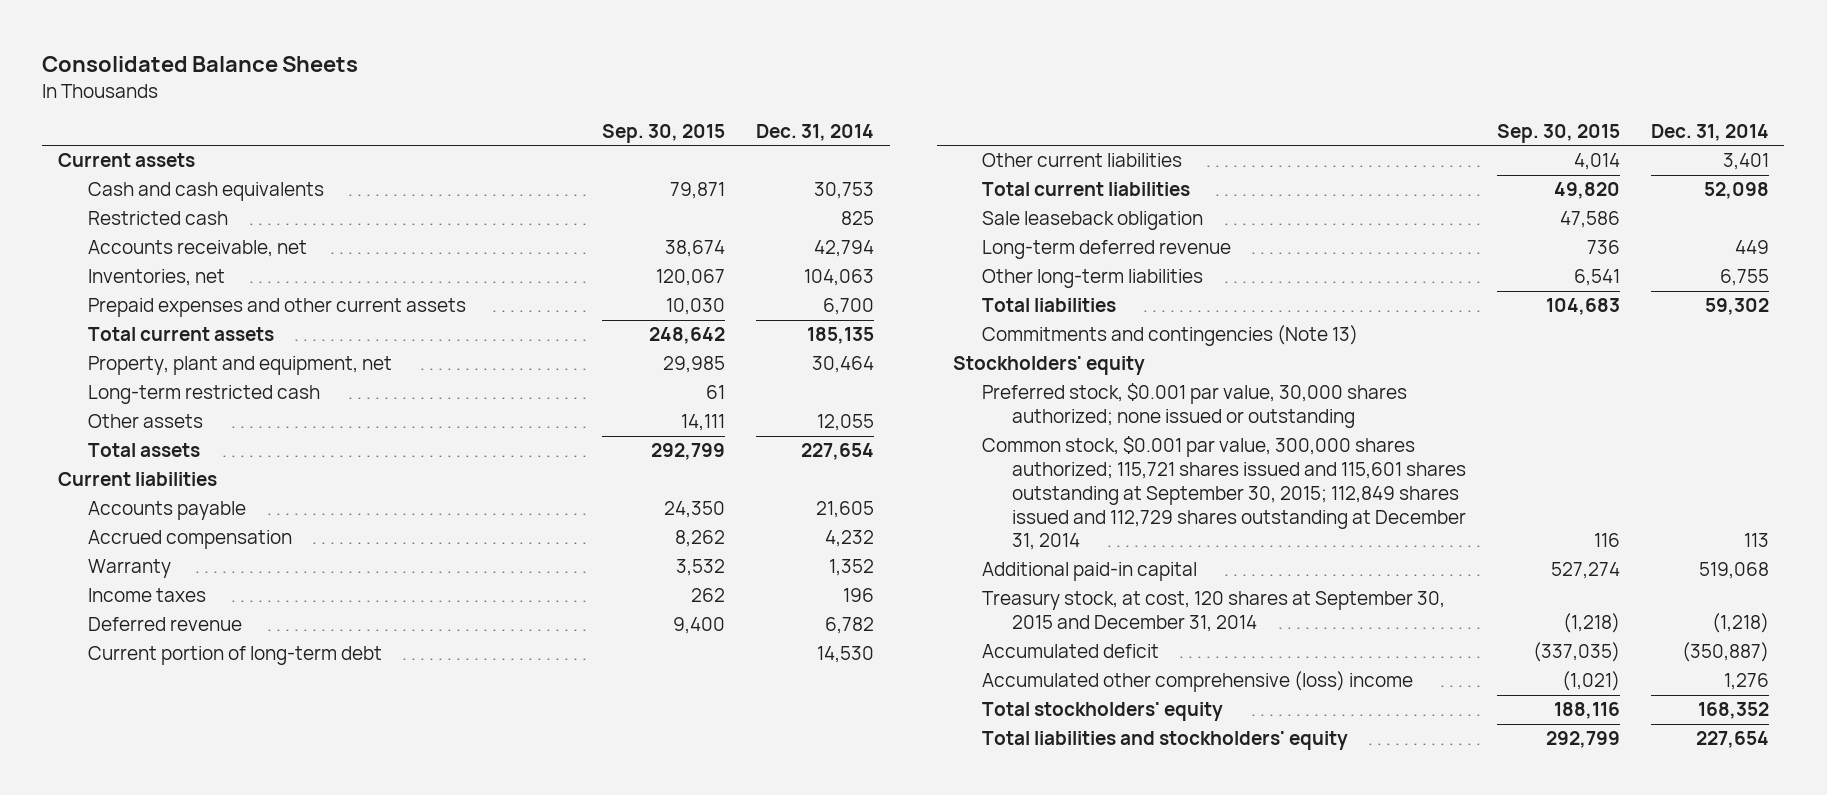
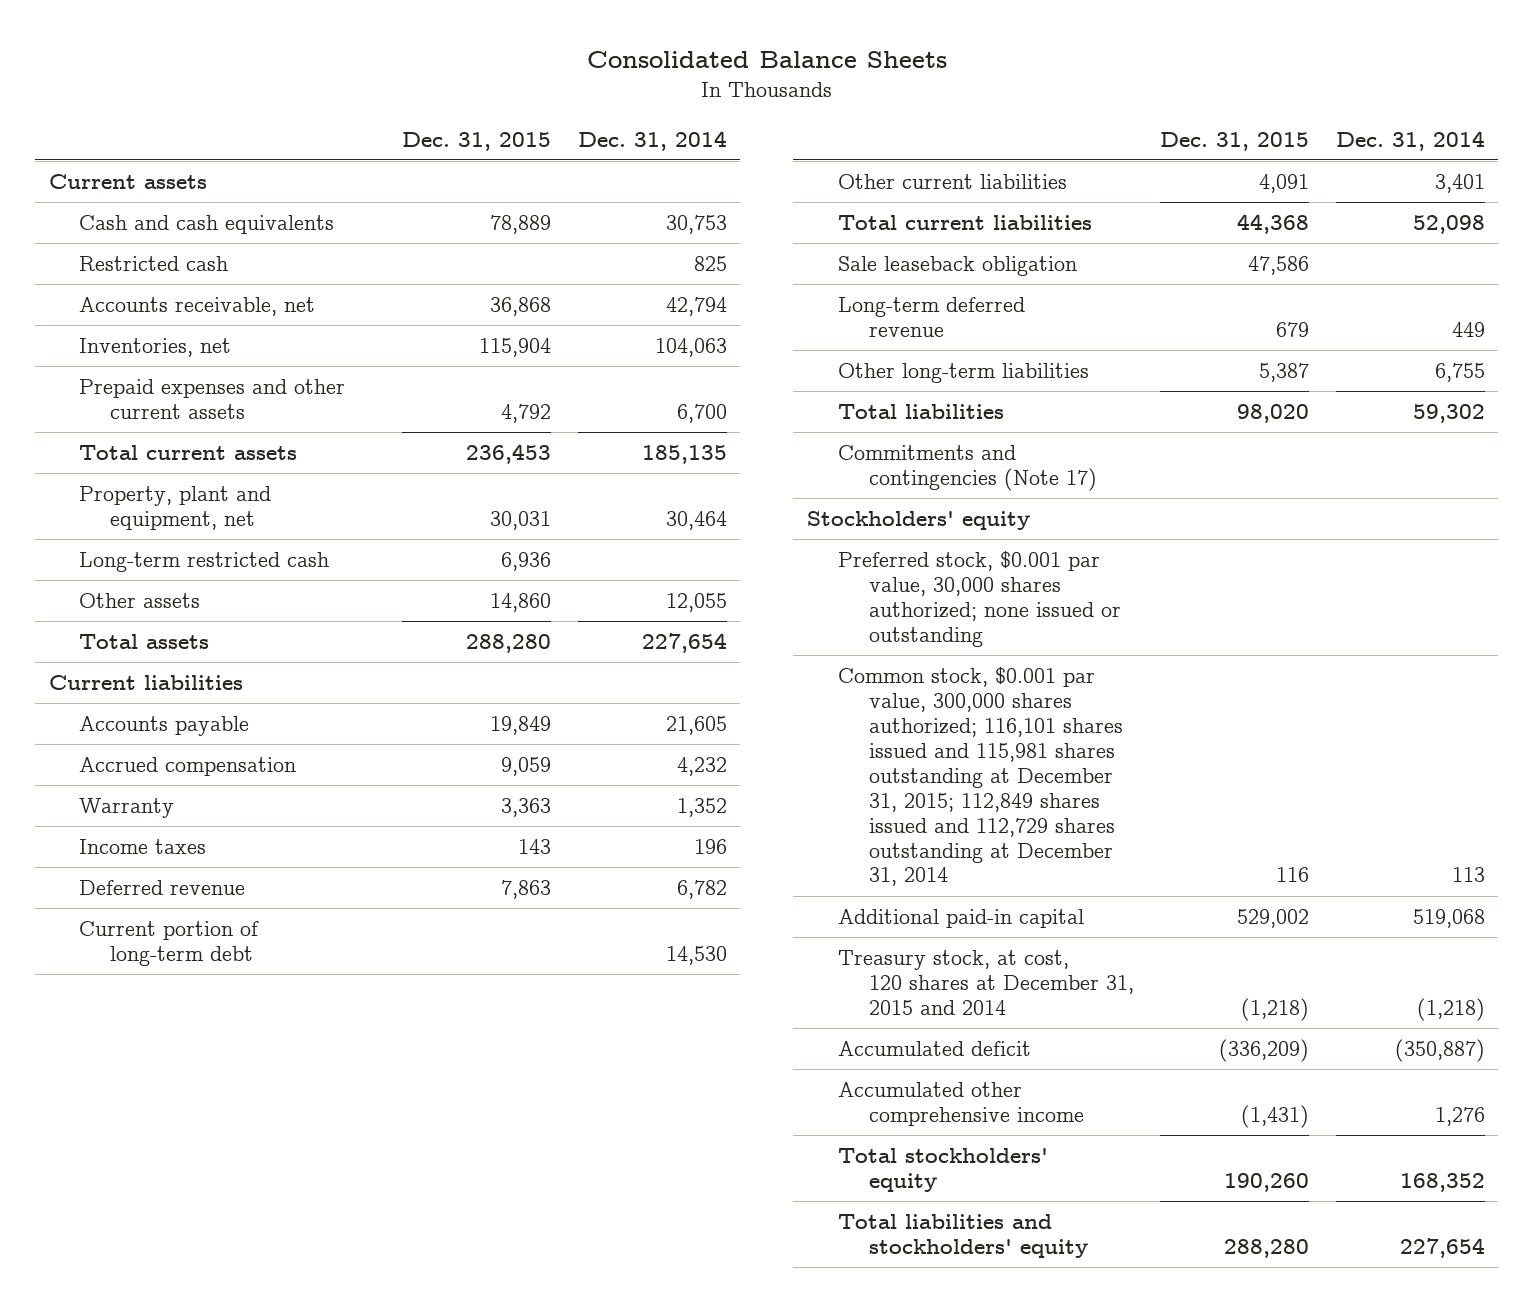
- | Sep. 30, 2015 | Dec. 31, 2014
+ | Dec. 31, 2015 | Dec. 31, 2014
- Commitments and contingencies (Note 13)
+ Commitments and contingencies (Note 17)
- Common stock, $0.001 par value, 300,000 shares authorized; 115,721 shares issued and 115,601 shares outstanding at September 30, 2015; 112,849 shares issued and 112,729 shares outstanding at December 31, 2014 | 116 | 113
+ Common stock, $0.001 par value, 300,000 shares authorized; 116,101 shares issued and 115,981 shares outstanding at December 31, 2015; 112,849 shares issued and 112,729 shares outstanding at December 31, 2014 | 116 | 113
- Treasury stock, at cost, 120 shares at September 30, 2015 and December 31, 2014 | (1,218) | (1,218)
+ Treasury stock, at cost, 120 shares at December 31, 2015 and 2014 | (1,218) | (1,218)
- Accumulated other comprehensive (loss) income | (1,021) | 1,276
+ Accumulated other comprehensive income | (1,431) | 1,276

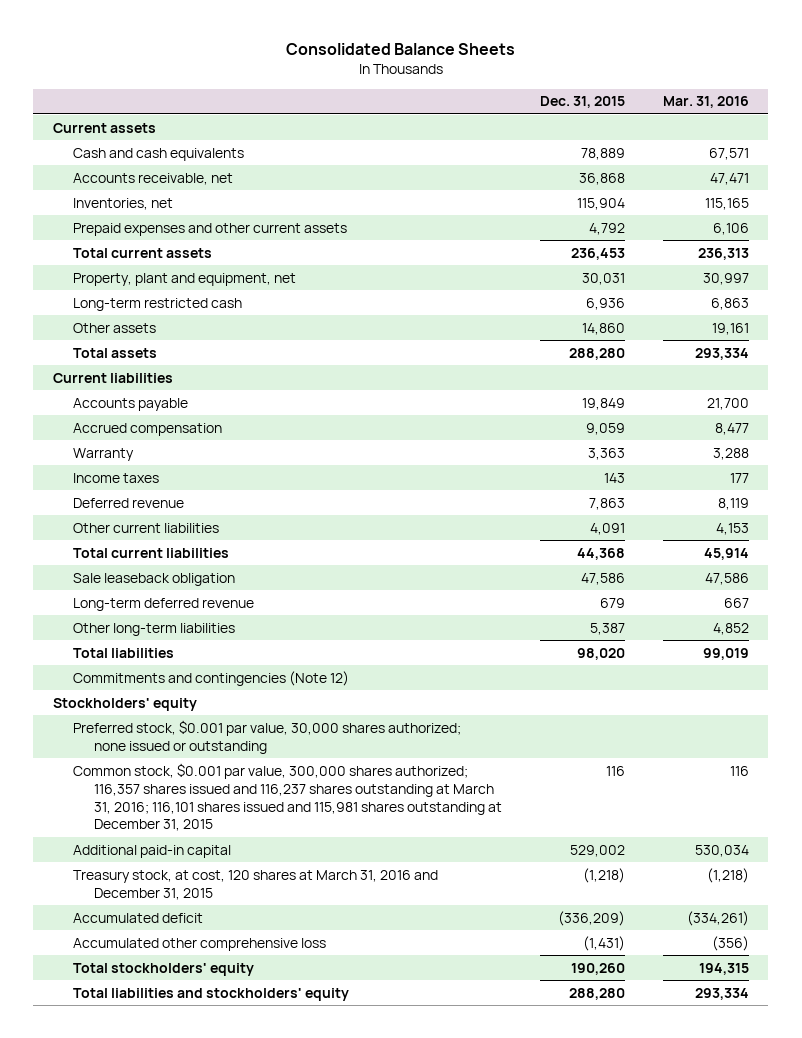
- | Dec. 31, 2015 | Dec. 31, 2014
+ | Dec. 31, 2015 | Mar. 31, 2016
- Restricted cash | | 825
- Current portion of long-term debt | | 14,530
- Commitments and contingencies (Note 17)
+ Commitments and contingencies (Note 12)
- Common stock, $0.001 par value, 300,000 shares authorized; 116,101 shares issued and 115,981 shares outstanding at December 31, 2015; 112,849 shares issued and 112,729 shares outstanding at December 31, 2014 | 116 | 113
+ Common stock, $0.001 par value, 300,000 shares authorized; 116,357 shares issued and 116,237 shares outstanding at March 31, 2016; 116,101 shares issued and 115,981 shares outstanding at December 31, 2015 | 116 | 116
- Treasury stock, at cost, 120 shares at December 31, 2015 and 2014 | (1,218) | (1,218)
+ Treasury stock, at cost, 120 shares at March 31, 2016 and December 31, 2015 | (1,218) | (1,218)
- Accumulated other comprehensive income | (1,431) | 1,276
+ Accumulated other comprehensive loss | (1,431) | (356)

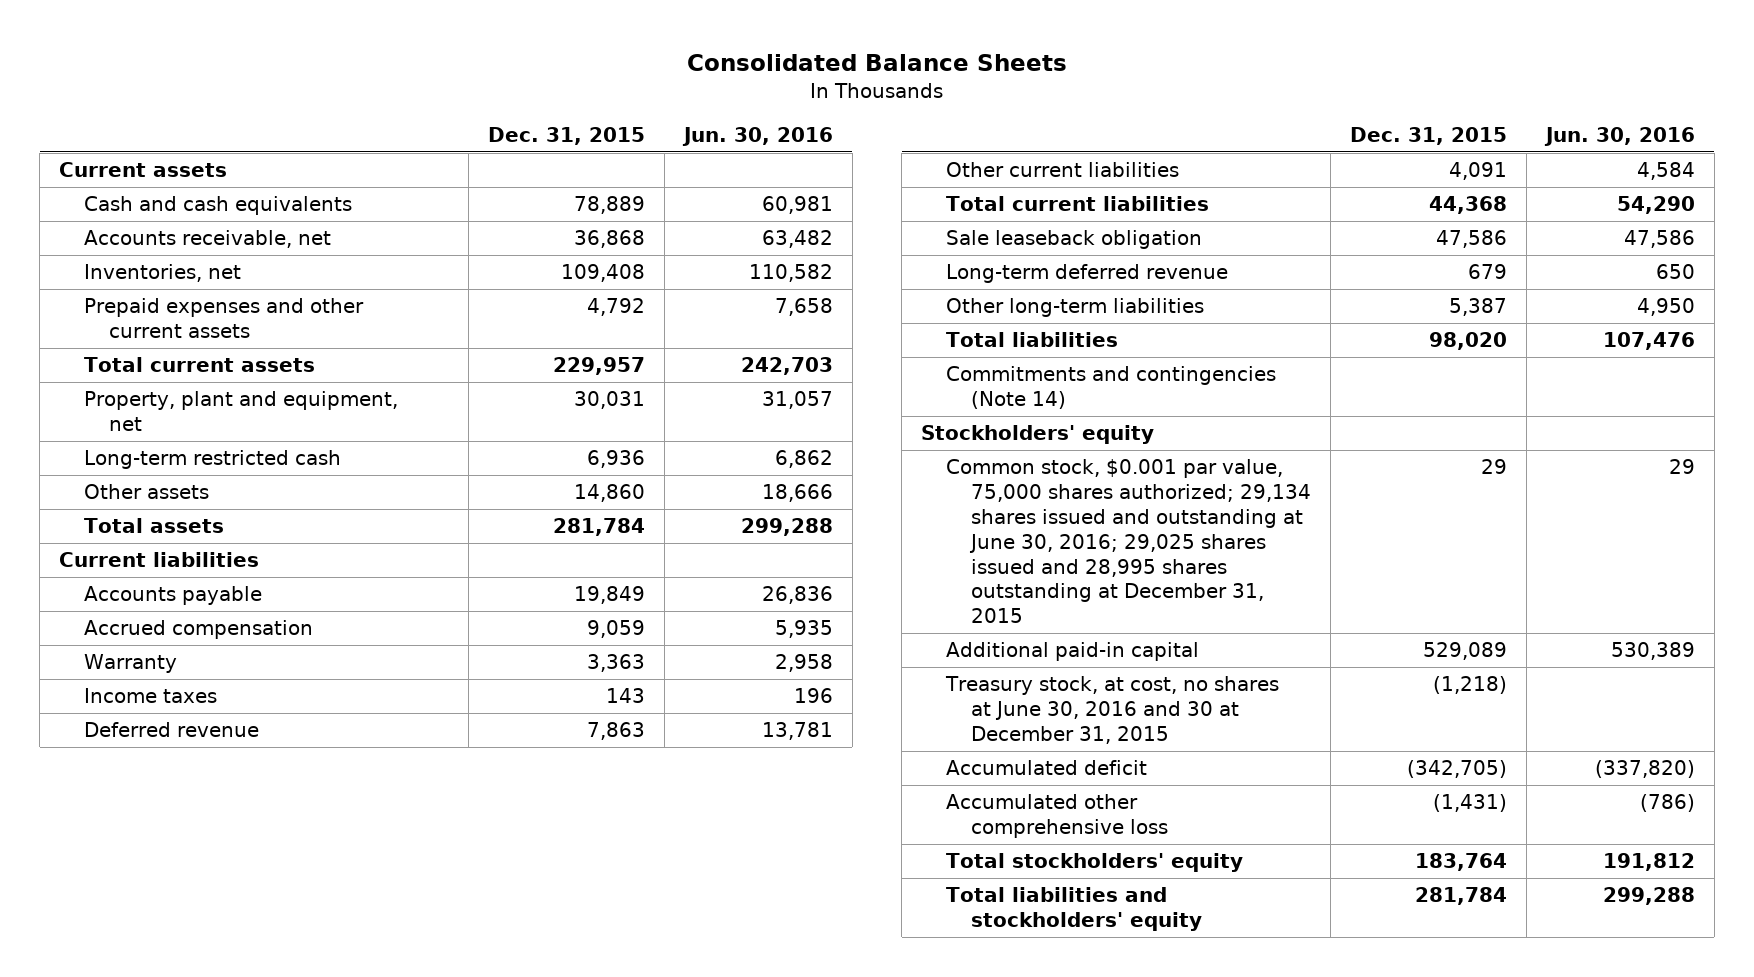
- | Dec. 31, 2015 | Mar. 31, 2016
+ | Dec. 31, 2015 | Jun. 30, 2016
- Inventories, net | 115,904 | 115,165
+ Inventories, net | 109,408 | 110,582
- Total current assets | 236,453 | 236,313
+ Total current assets | 229,957 | 242,703
- Total assets | 288,280 | 293,334
+ Total assets | 281,784 | 299,288
- Commitments and contingencies (Note 12)
+ Commitments and contingencies (Note 14)
- Preferred stock, $0.001 par value, 30,000 shares authorized; none issued or outstanding
- Common stock, $0.001 par value, 300,000 shares authorized; 116,357 shares issued and 116,237 shares outstanding at March 31, 2016; 116,101 shares issued and 115,981 shares outstanding at December 31, 2015 | 116 | 116
- Additional paid-in capital | 529,002 | 530,034
- Treasury stock, at cost, 120 shares at March 31, 2016 and December 31, 2015 | (1,218) | (1,218)
- Accumulated deficit | (336,209) | (334,261)
+ Common stock, $0.001 par value, 75,000 shares authorized; 29,134 shares issued and outstanding at June 30, 2016; 29,025 shares issued and 28,995 shares outstanding at December 31, 2015 | 29 | 29
+ Additional paid-in capital | 529,089 | 530,389
+ Treasury stock, at cost, no shares at June 30, 2016 and 30 at December 31, 2015 | (1,218) |
+ Accumulated deficit | (342,705) | (337,820)
- Total stockholders' equity | 190,260 | 194,315
- Total liabilities and stockholders' equity | 288,280 | 293,334
+ Total stockholders' equity | 183,764 | 191,812
+ Total liabilities and stockholders' equity | 281,784 | 299,288

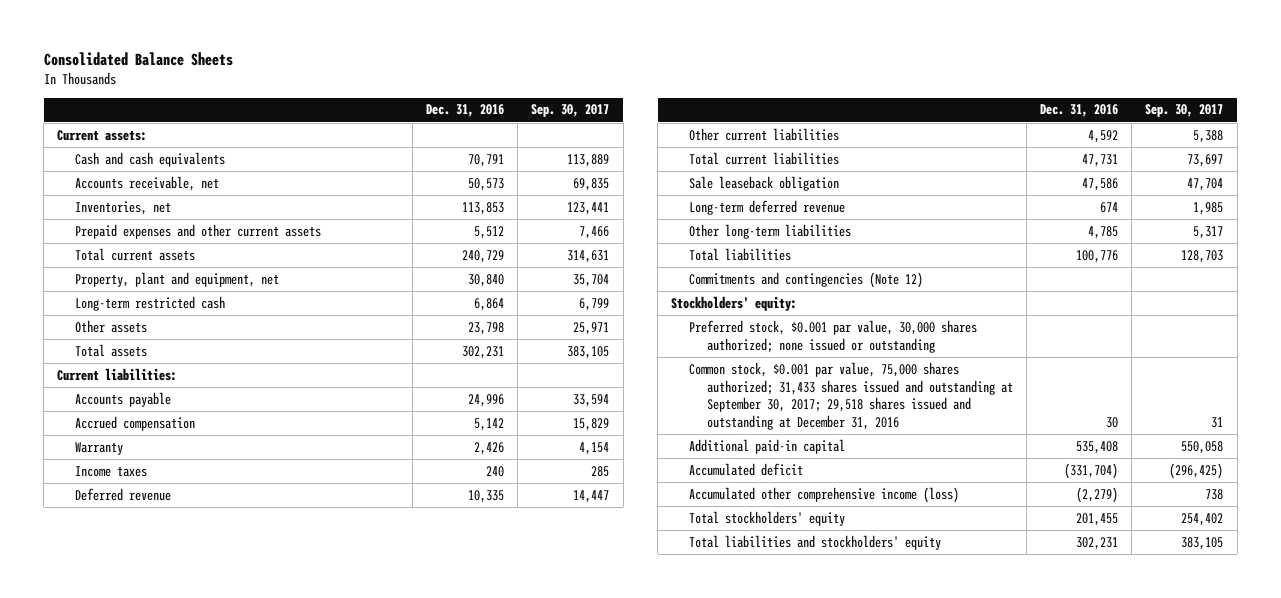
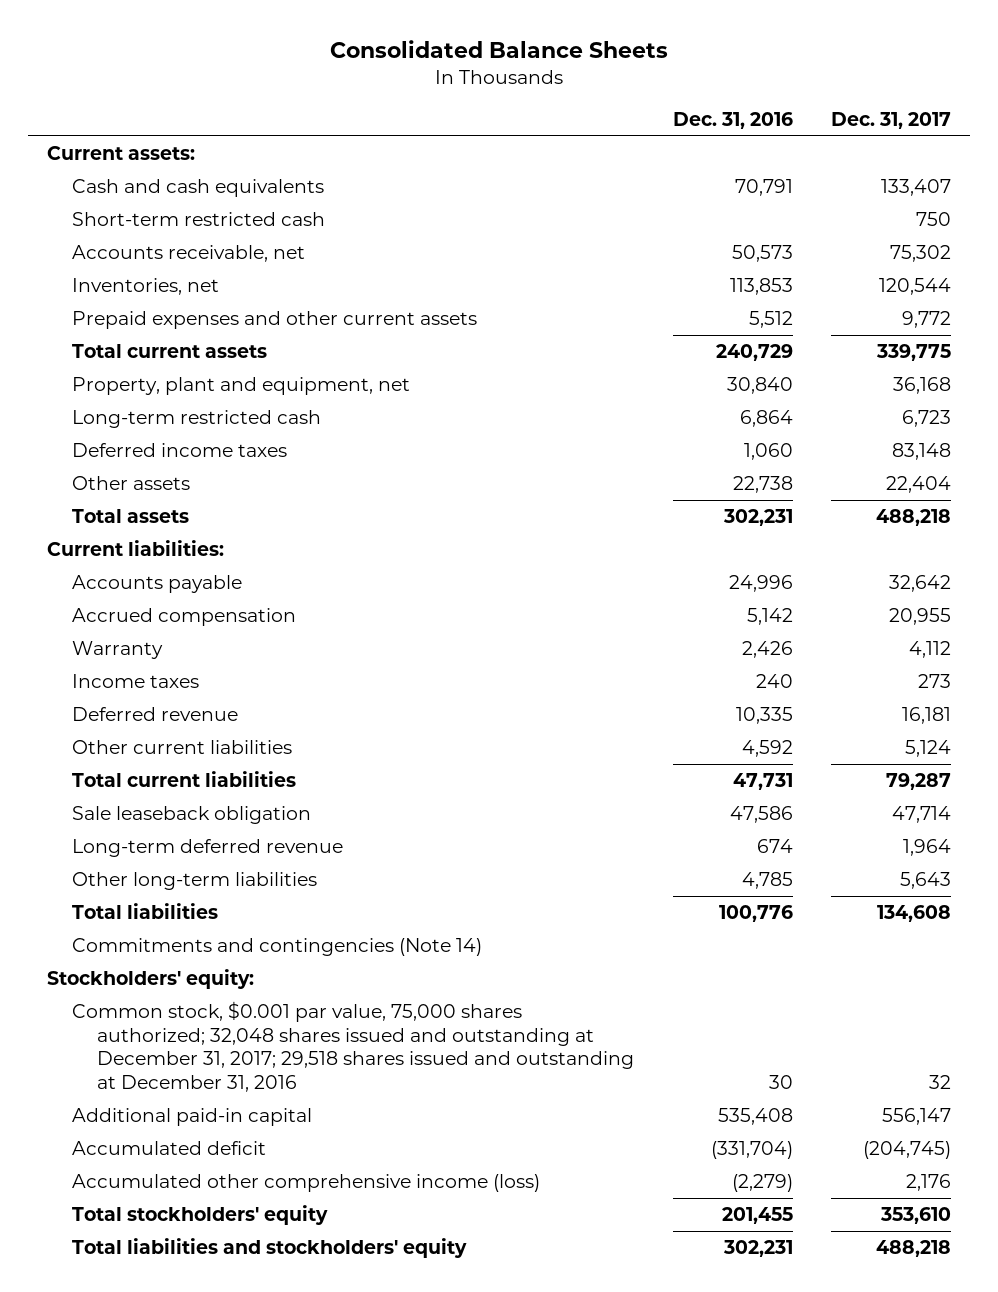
- | Dec. 31, 2016 | Sep. 30, 2017
+ | Dec. 31, 2016 | Dec. 31, 2017
+ Short-term restricted cash | | 750
- Other assets | 23,798 | 25,971
+ Deferred income taxes | 1,060 | 83,148
+ Other assets | 22,738 | 22,404
- Commitments and contingencies (Note 12)
+ Commitments and contingencies (Note 14)
- Preferred stock, $0.001 par value, 30,000 shares authorized; none issued or outstanding
- Common stock, $0.001 par value, 75,000 shares authorized; 31,433 shares issued and outstanding at September 30, 2017; 29,518 shares issued and outstanding at December 31, 2016 | 30 | 31
+ Common stock, $0.001 par value, 75,000 shares authorized; 32,048 shares issued and outstanding at December 31, 2017; 29,518 shares issued and outstanding at December 31, 2016 | 30 | 32

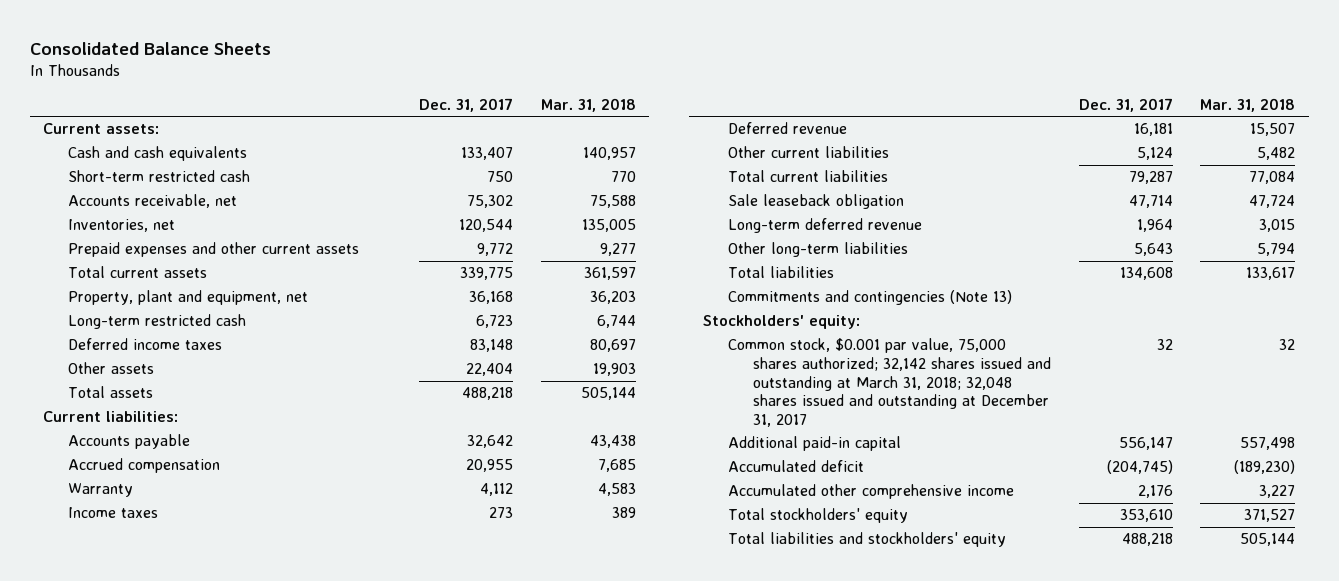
- | Dec. 31, 2016 | Dec. 31, 2017
+ | Dec. 31, 2017 | Mar. 31, 2018
- Commitments and contingencies (Note 14)
+ Commitments and contingencies (Note 13)
- Common stock, $0.001 par value, 75,000 shares authorized; 32,048 shares issued and outstanding at December 31, 2017; 29,518 shares issued and outstanding at December 31, 2016 | 30 | 32
+ Common stock, $0.001 par value, 75,000 shares authorized; 32,142 shares issued and outstanding at March 31, 2018; 32,048 shares issued and outstanding at December 31, 2017 | 32 | 32
- Accumulated other comprehensive income (loss) | (2,279) | 2,176
+ Accumulated other comprehensive income | 2,176 | 3,227

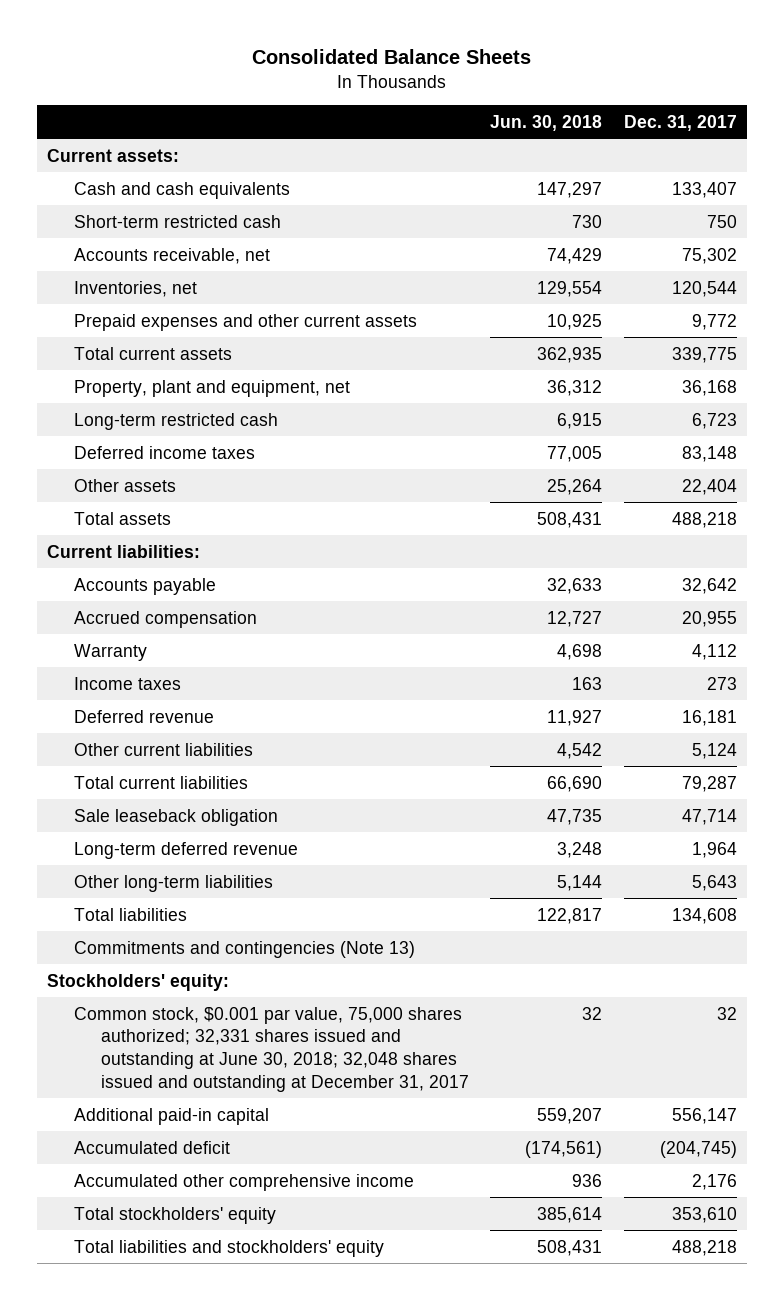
- | Dec. 31, 2017 | Mar. 31, 2018
+ | Jun. 30, 2018 | Dec. 31, 2017
- Common stock, $0.001 par value, 75,000 shares authorized; 32,142 shares issued and outstanding at March 31, 2018; 32,048 shares issued and outstanding at December 31, 2017 | 32 | 32
+ Common stock, $0.001 par value, 75,000 shares authorized; 32,331 shares issued and outstanding at June 30, 2018; 32,048 shares issued and outstanding at December 31, 2017 | 32 | 32

